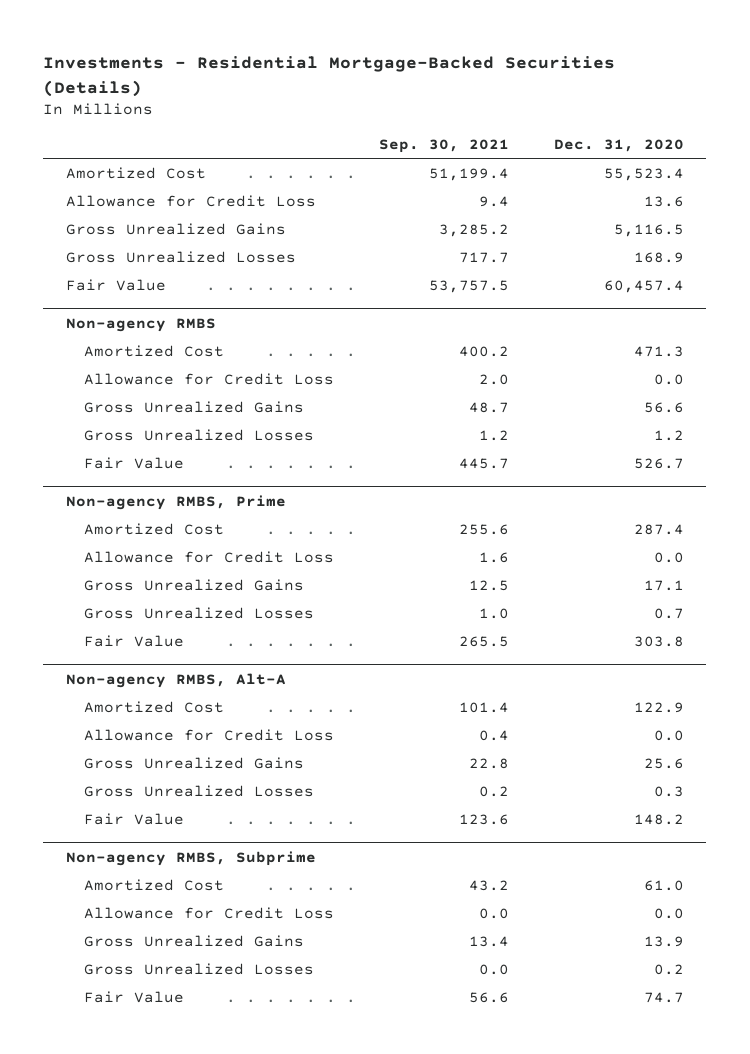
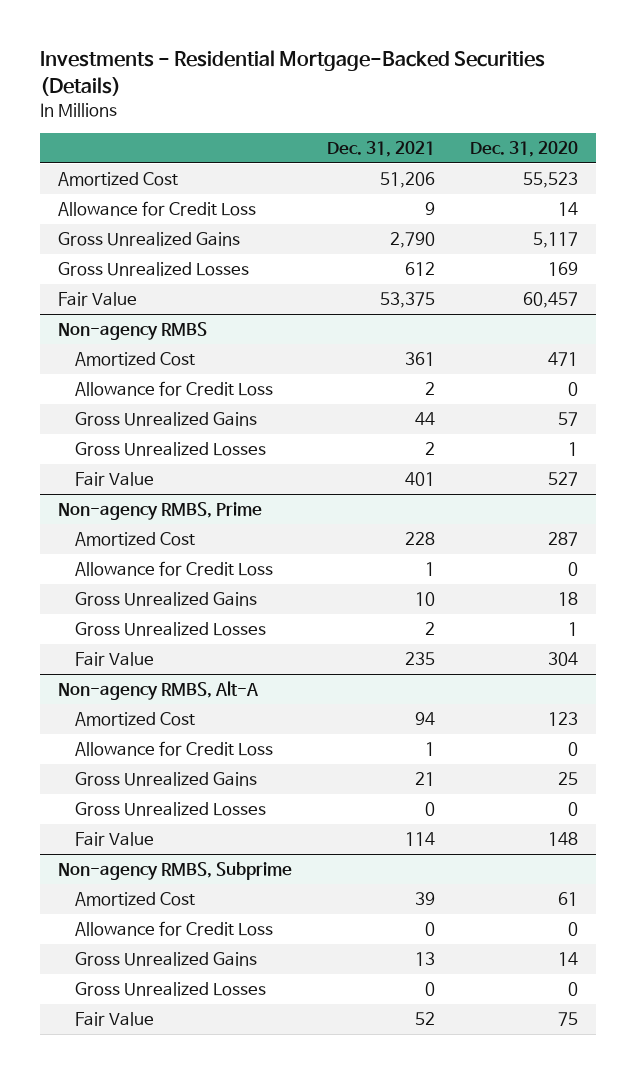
- | Sep. 30, 2021 | Dec. 31, 2020
+ | Dec. 31, 2021 | Dec. 31, 2020
- Amortized Cost | 51,199.4 | 55,523.4
- Allowance for Credit Loss | 9.4 | 13.6
- Gross Unrealized Gains | 3,285.2 | 5,116.5
- Gross Unrealized Losses | 717.7 | 168.9
- Fair Value | 53,757.5 | 60,457.4
+ Amortized Cost | 51,206 | 55,523
+ Allowance for Credit Loss | 9 | 14
+ Gross Unrealized Gains | 2,790 | 5,117
+ Gross Unrealized Losses | 612 | 169
+ Fair Value | 53,375 | 60,457
@ Non-agency RMBS
- Amortized Cost | 400.2 | 471.3
- Allowance for Credit Loss | 2.0 | 0.0
- Gross Unrealized Gains | 48.7 | 56.6
- Gross Unrealized Losses | 1.2 | 1.2
- Fair Value | 445.7 | 526.7
+ Amortized Cost | 361 | 471
+ Allowance for Credit Loss | 2 | 0
+ Gross Unrealized Gains | 44 | 57
+ Gross Unrealized Losses | 2 | 1
+ Fair Value | 401 | 527
@ Non-agency RMBS, Prime
- Amortized Cost | 255.6 | 287.4
- Allowance for Credit Loss | 1.6 | 0.0
- Gross Unrealized Gains | 12.5 | 17.1
- Gross Unrealized Losses | 1.0 | 0.7
- Fair Value | 265.5 | 303.8
+ Amortized Cost | 228 | 287
+ Allowance for Credit Loss | 1 | 0
+ Gross Unrealized Gains | 10 | 18
+ Gross Unrealized Losses | 2 | 1
+ Fair Value | 235 | 304
@ Non-agency RMBS, Alt-A
- Amortized Cost | 101.4 | 122.9
- Allowance for Credit Loss | 0.4 | 0.0
- Gross Unrealized Gains | 22.8 | 25.6
- Gross Unrealized Losses | 0.2 | 0.3
- Fair Value | 123.6 | 148.2
+ Amortized Cost | 94 | 123
+ Allowance for Credit Loss | 1 | 0
+ Gross Unrealized Gains | 21 | 25
+ Gross Unrealized Losses | 0 | 0
+ Fair Value | 114 | 148
@ Non-agency RMBS, Subprime
- Amortized Cost | 43.2 | 61.0
- Allowance for Credit Loss | 0.0 | 0.0
- Gross Unrealized Gains | 13.4 | 13.9
- Gross Unrealized Losses | 0.0 | 0.2
- Fair Value | 56.6 | 74.7
+ Amortized Cost | 39 | 61
+ Allowance for Credit Loss | 0 | 0
+ Gross Unrealized Gains | 13 | 14
+ Gross Unrealized Losses | 0 | 0
+ Fair Value | 52 | 75

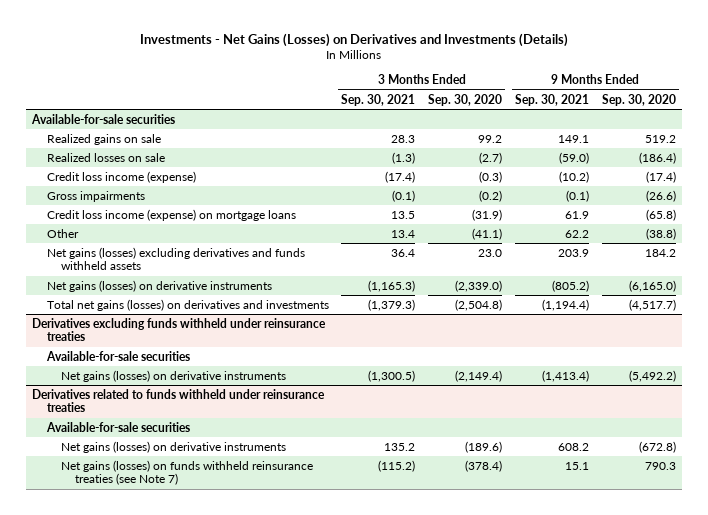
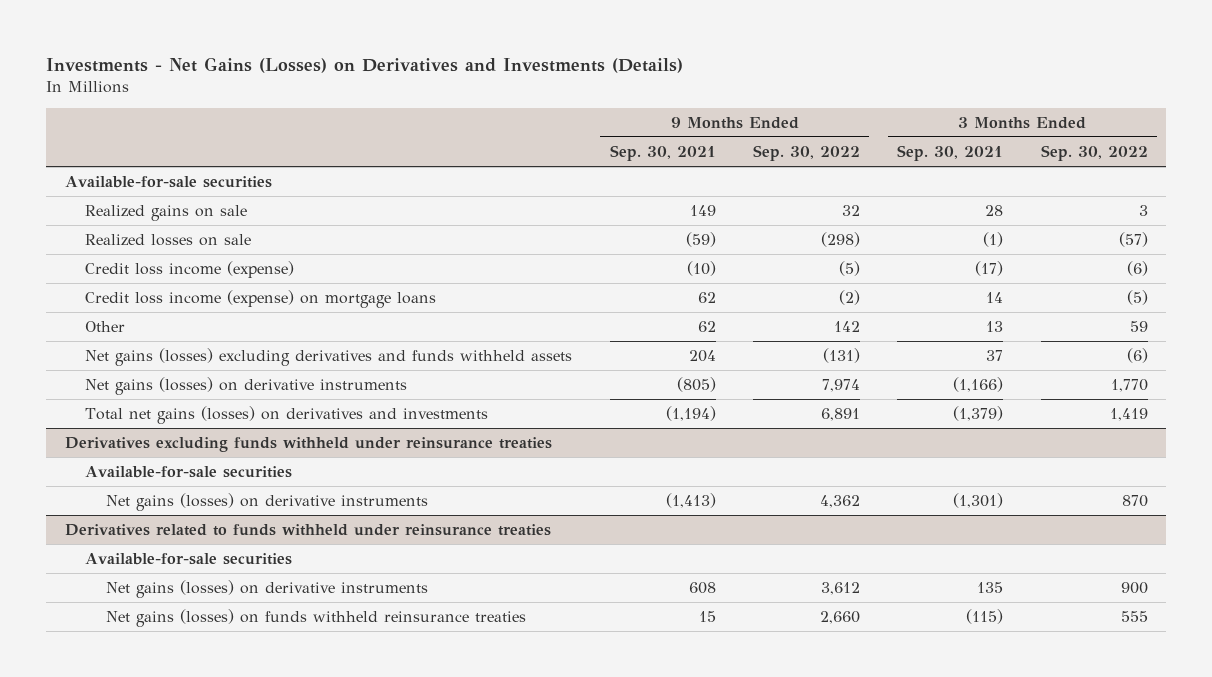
- | 3 Months Ended Sep. 30, 2021 | 3 Months Ended Sep. 30, 2020 | 9 Months Ended Sep. 30, 2021 | 9 Months Ended Sep. 30, 2020
+ | 9 Months Ended Sep. 30, 2021 | 9 Months Ended Sep. 30, 2022 | 3 Months Ended Sep. 30, 2021 | 3 Months Ended Sep. 30, 2022
- Realized gains on sale | 28.3 | 99.2 | 149.1 | 519.2
- Realized losses on sale | (1.3) | (2.7) | (59.0) | (186.4)
- Credit loss income (expense) | (17.4) | (0.3) | (10.2) | (17.4)
- Gross impairments | (0.1) | (0.2) | (0.1) | (26.6)
- Credit loss income (expense) on mortgage loans | 13.5 | (31.9) | 61.9 | (65.8)
- Other | 13.4 | (41.1) | 62.2 | (38.8)
- Net gains (losses) excluding derivatives and funds withheld assets | 36.4 | 23.0 | 203.9 | 184.2
- Net gains (losses) on derivative instruments | (1,165.3) | (2,339.0) | (805.2) | (6,165.0)
- Total net gains (losses) on derivatives and investments | (1,379.3) | (2,504.8) | (1,194.4) | (4,517.7)
+ Realized gains on sale | 149 | 32 | 28 | 3
+ Realized losses on sale | (59) | (298) | (1) | (57)
+ Credit loss income (expense) | (10) | (5) | (17) | (6)
+ Credit loss income (expense) on mortgage loans | 62 | (2) | 14 | (5)
+ Other | 62 | 142 | 13 | 59
+ Net gains (losses) excluding derivatives and funds withheld assets | 204 | (131) | 37 | (6)
+ Net gains (losses) on derivative instruments | (805) | 7,974 | (1,166) | 1,770
+ Total net gains (losses) on derivatives and investments | (1,194) | 6,891 | (1,379) | 1,419
@ Derivatives excluding funds withheld under reinsurance treaties
- Net gains (losses) on derivative instruments | (1,300.5) | (2,149.4) | (1,413.4) | (5,492.2)
+ Net gains (losses) on derivative instruments | (1,413) | 4,362 | (1,301) | 870
@ Derivatives related to funds withheld under reinsurance treaties
- Net gains (losses) on derivative instruments | 135.2 | (189.6) | 608.2 | (672.8)
- Net gains (losses) on funds withheld reinsurance treaties (see Note 7) | (115.2) | (378.4) | 15.1 | 790.3
+ Net gains (losses) on derivative instruments | 608 | 3,612 | 135 | 900
+ Net gains (losses) on funds withheld reinsurance treaties | 15 | 2,660 | (115) | 555

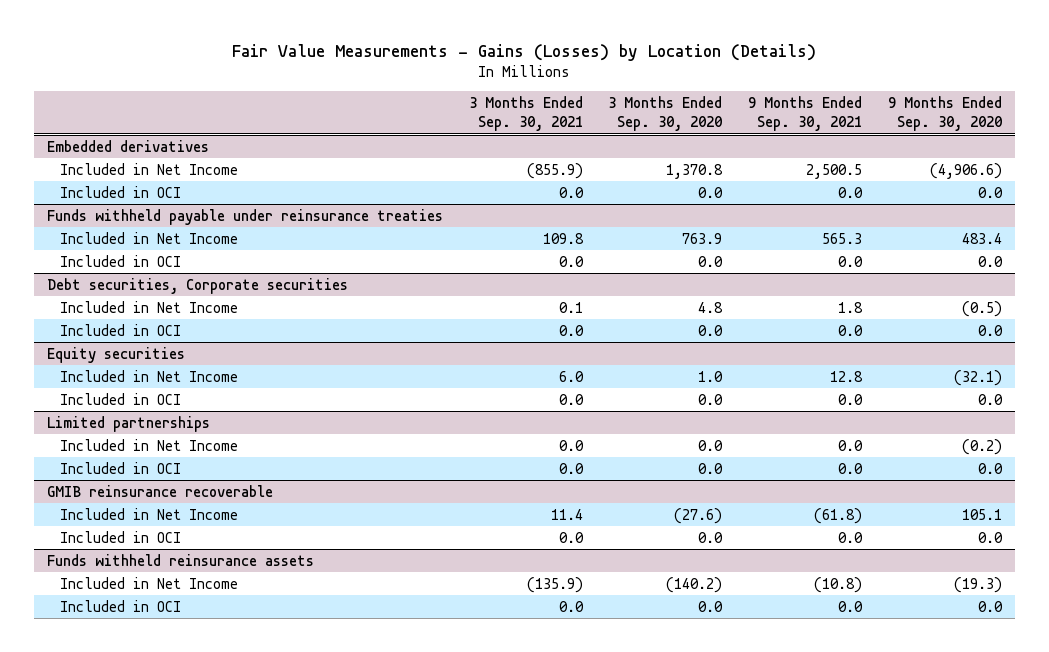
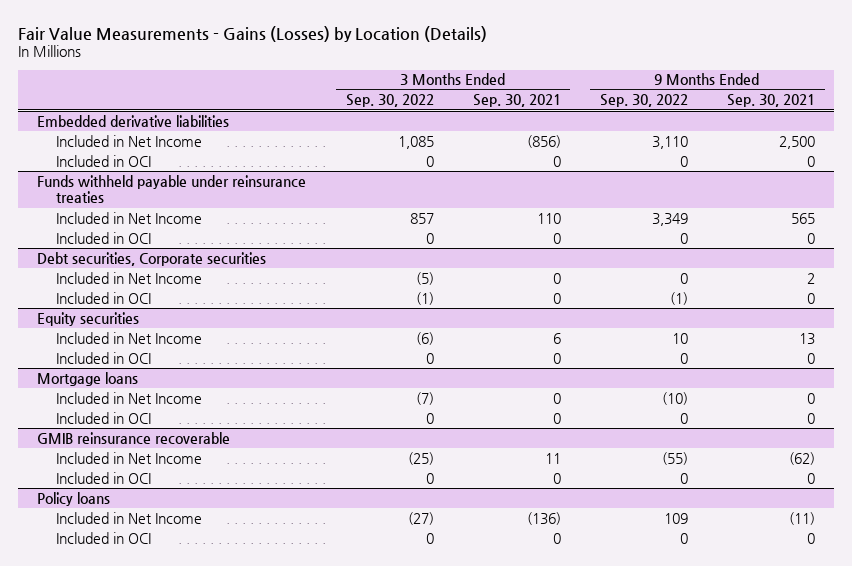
- | 3 Months Ended Sep. 30, 2021 | 3 Months Ended Sep. 30, 2020 | 9 Months Ended Sep. 30, 2021 | 9 Months Ended Sep. 30, 2020
+ | 3 Months Ended Sep. 30, 2022 | 3 Months Ended Sep. 30, 2021 | 9 Months Ended Sep. 30, 2022 | 9 Months Ended Sep. 30, 2021
- Embedded derivatives
- Included in Net Income | (855.9) | 1,370.8 | 2,500.5 | (4,906.6)
- Included in OCI | 0.0 | 0.0 | 0.0 | 0.0
+ Embedded derivative liabilities
+ Included in Net Income | 1,085 | (856) | 3,110 | 2,500
+ Included in OCI | 0 | 0 | 0 | 0
@ Funds withheld payable under reinsurance treaties
- Included in Net Income | 109.8 | 763.9 | 565.3 | 483.4
- Included in OCI | 0.0 | 0.0 | 0.0 | 0.0
+ Included in Net Income | 857 | 110 | 3,349 | 565
+ Included in OCI | 0 | 0 | 0 | 0
@ Debt securities, Corporate securities
- Included in Net Income | 0.1 | 4.8 | 1.8 | (0.5)
- Included in OCI | 0.0 | 0.0 | 0.0 | 0.0
+ Included in Net Income | (5) | 0 | 0 | 2
+ Included in OCI | (1) | 0 | (1) | 0
@ Equity securities
- Included in Net Income | 6.0 | 1.0 | 12.8 | (32.1)
- Included in OCI | 0.0 | 0.0 | 0.0 | 0.0
- Limited partnerships
- Included in Net Income | 0.0 | 0.0 | 0.0 | (0.2)
- Included in OCI | 0.0 | 0.0 | 0.0 | 0.0
@ Equity securities
+ Included in Net Income | (6) | 6 | 10 | 13
+ Included in OCI | 0 | 0 | 0 | 0
+ Mortgage loans
+ Included in Net Income | (7) | 0 | (10) | 0
+ Included in OCI | 0 | 0 | 0 | 0
@ GMIB reinsurance recoverable
- Included in Net Income | 11.4 | (27.6) | (61.8) | 105.1
- Included in OCI | 0.0 | 0.0 | 0.0 | 0.0
- Funds withheld reinsurance assets
- Included in Net Income | (135.9) | (140.2) | (10.8) | (19.3)
- Included in OCI | 0.0 | 0.0 | 0.0 | 0.0
@ GMIB reinsurance recoverable
+ Included in Net Income | (25) | 11 | (55) | (62)
+ Included in OCI | 0 | 0 | 0 | 0
+ Policy loans
+ Included in Net Income | (27) | (136) | 109 | (11)
+ Included in OCI | 0 | 0 | 0 | 0

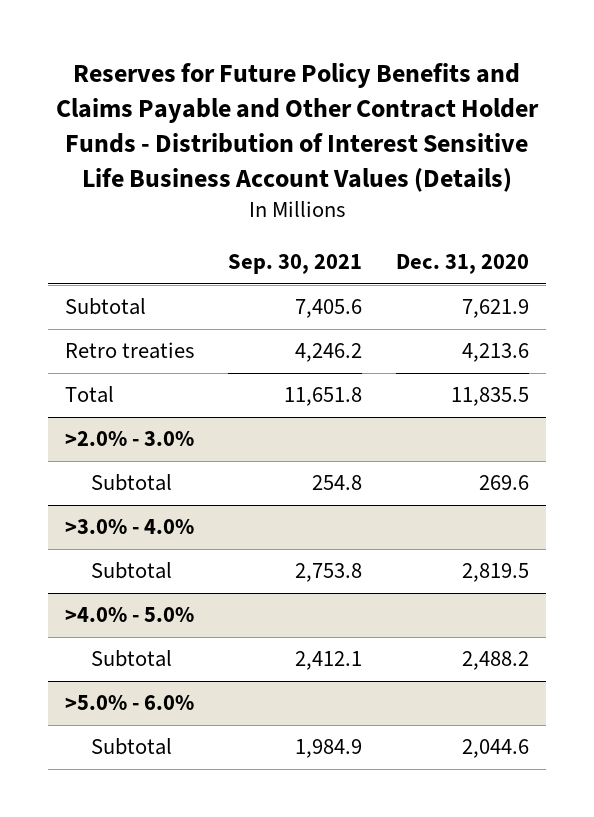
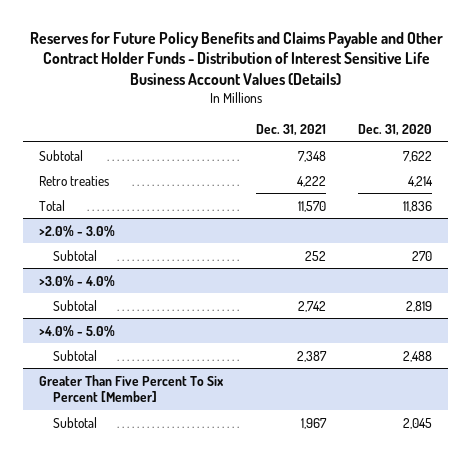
- | Sep. 30, 2021 | Dec. 31, 2020
+ | Dec. 31, 2021 | Dec. 31, 2020
- Subtotal | 7,405.6 | 7,621.9
- Retro treaties | 4,246.2 | 4,213.6
- Total | 11,651.8 | 11,835.5
+ Subtotal | 7,348 | 7,622
+ Retro treaties | 4,222 | 4,214
+ Total | 11,570 | 11,836
@ >2.0% - 3.0%
- Subtotal | 254.8 | 269.6
+ Subtotal | 252 | 270
@ >3.0% - 4.0%
- Subtotal | 2,753.8 | 2,819.5
+ Subtotal | 2,742 | 2,819
@ >4.0% - 5.0%
- Subtotal | 2,412.1 | 2,488.2
- >5.0% - 6.0%
- Subtotal | 1,984.9 | 2,044.6
@ >4.0% - 5.0%
+ Subtotal | 2,387 | 2,488
+ Greater Than Five Percent To Six Percent [Member]
+ Subtotal | 1,967 | 2,045

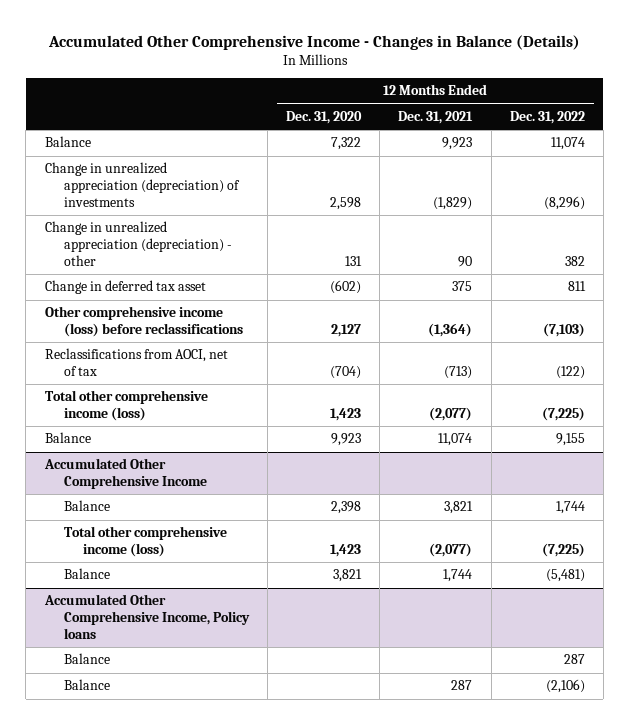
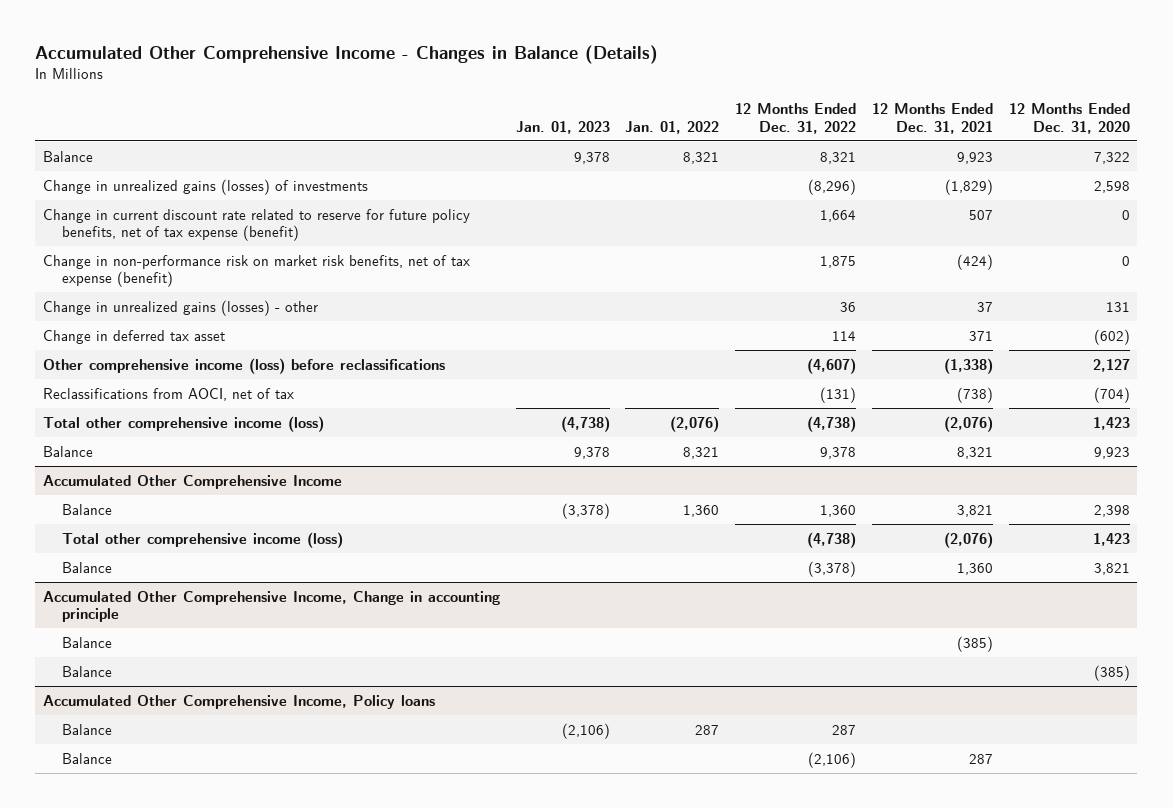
- | 12 Months Ended Dec. 31, 2020 | 12 Months Ended Dec. 31, 2021 | 12 Months Ended Dec. 31, 2022
+ | Jan. 01, 2023 | Jan. 01, 2022 | 12 Months Ended Dec. 31, 2022 | 12 Months Ended Dec. 31, 2021 | 12 Months Ended Dec. 31, 2020
- Balance | 7,322 | 9,923 | 11,074
- Change in unrealized appreciation (depreciation) of investments | 2,598 | (1,829) | (8,296)
- Change in unrealized appreciation (depreciation) - other | 131 | 90 | 382
- Change in deferred tax asset | (602) | 375 | 811
- Other comprehensive income (loss) before reclassifications | 2,127 | (1,364) | (7,103)
- Reclassifications from AOCI, net of tax | (704) | (713) | (122)
- Total other comprehensive income (loss) | 1,423 | (2,077) | (7,225)
- Balance | 9,923 | 11,074 | 9,155
+ Balance | 9,378 | 8,321 | 8,321 | 9,923 | 7,322
+ Change in unrealized gains (losses) of investments | | | (8,296) | (1,829) | 2,598
+ Change in current discount rate related to reserve for future policy benefits, net of tax expense (benefit) | | | 1,664 | 507 | 0
+ Change in non-performance risk on market risk benefits, net of tax expense (benefit) | | | 1,875 | (424) | 0
+ Change in unrealized gains (losses) - other | | | 36 | 37 | 131
+ Change in deferred tax asset | | | 114 | 371 | (602)
+ Other comprehensive income (loss) before reclassifications | | | (4,607) | (1,338) | 2,127
+ Reclassifications from AOCI, net of tax | | | (131) | (738) | (704)
+ Total other comprehensive income (loss) | (4,738) | (2,076) | (4,738) | (2,076) | 1,423
+ Balance | 9,378 | 8,321 | 9,378 | 8,321 | 9,923
@ Accumulated Other Comprehensive Income
- Balance | 2,398 | 3,821 | 1,744
- Total other comprehensive income (loss) | 1,423 | (2,077) | (7,225)
- Balance | 3,821 | 1,744 | (5,481)
+ Balance | (3,378) | 1,360 | 1,360 | 3,821 | 2,398
+ Total other comprehensive income (loss) | | | (4,738) | (2,076) | 1,423
+ Balance | | | (3,378) | 1,360 | 3,821
+ Accumulated Other Comprehensive Income, Change in accounting principle
+ Balance | | | | (385) |
+ Balance | | | | | (385)

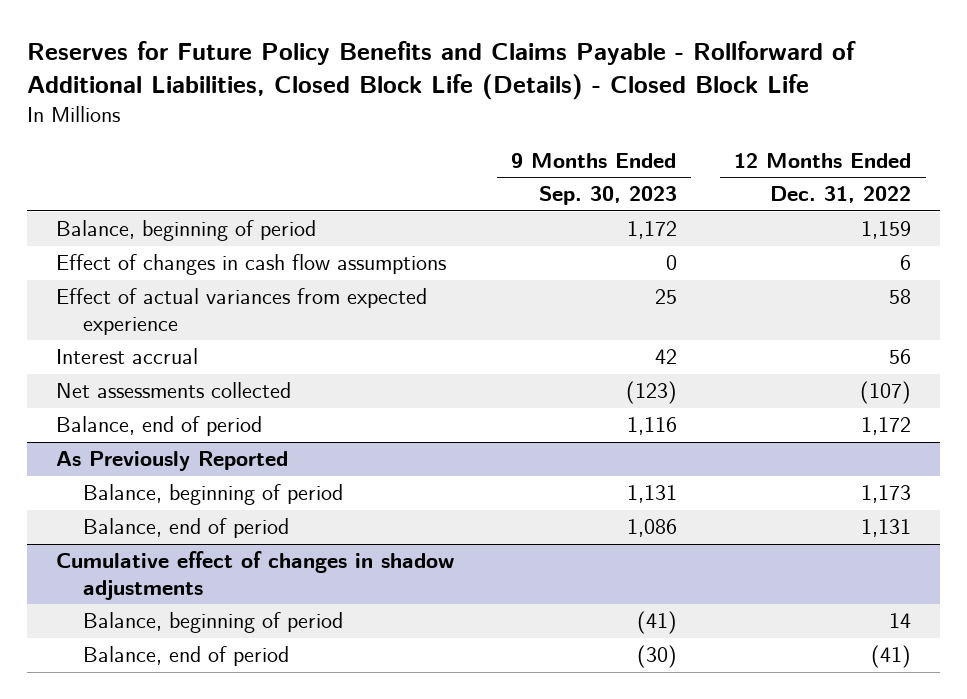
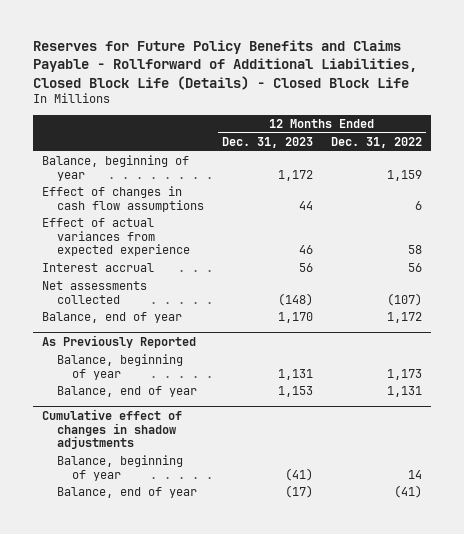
- | 9 Months Ended Sep. 30, 2023 | 12 Months Ended Dec. 31, 2022
+ | 12 Months Ended Dec. 31, 2023 | 12 Months Ended Dec. 31, 2022
- Balance, beginning of period | 1,172 | 1,159
+ Balance, beginning of year | 1,172 | 1,159
- Balance, end of period | 1,116 | 1,172
+ Balance, end of year | 1,170 | 1,172
@ As Previously Reported
- Balance, beginning of period | 1,131 | 1,173
- Balance, end of period | 1,086 | 1,131
+ Balance, beginning of year | 1,131 | 1,173
+ Balance, end of year | 1,153 | 1,131
@ Cumulative effect of changes in shadow adjustments
- Balance, beginning of period | (41) | 14
- Balance, end of period | (30) | (41)
+ Balance, beginning of year | (41) | 14
+ Balance, end of year | (17) | (41)

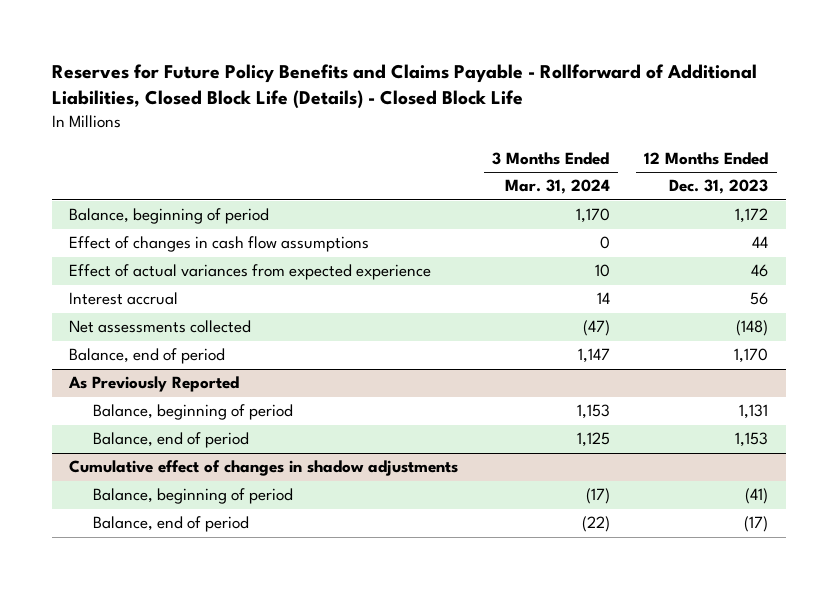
- | 12 Months Ended Dec. 31, 2023 | 12 Months Ended Dec. 31, 2022
+ | 3 Months Ended Mar. 31, 2024 | 12 Months Ended Dec. 31, 2023
- Balance, beginning of year | 1,172 | 1,159
+ Balance, beginning of period | 1,170 | 1,172
- Balance, end of year | 1,170 | 1,172
+ Balance, end of period | 1,147 | 1,170
@ As Previously Reported
- Balance, beginning of year | 1,131 | 1,173
- Balance, end of year | 1,153 | 1,131
+ Balance, beginning of period | 1,153 | 1,131
+ Balance, end of period | 1,125 | 1,153
@ Cumulative effect of changes in shadow adjustments
- Balance, beginning of year | (41) | 14
- Balance, end of year | (17) | (41)
+ Balance, beginning of period | (17) | (41)
+ Balance, end of period | (22) | (17)

